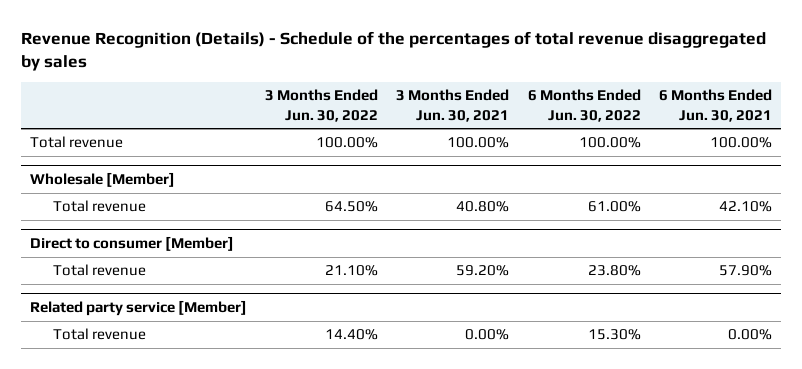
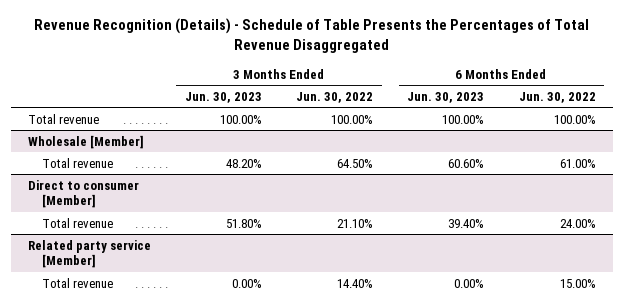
- Revenue Recognition (Details) - Schedule of the percentages of total revenue disaggregated by sales
+ Revenue Recognition (Details) - Schedule of Table Presents the Percentages of Total Revenue Disaggregated
- | 3 Months Ended Jun. 30, 2022 | 3 Months Ended Jun. 30, 2021 | 6 Months Ended Jun. 30, 2022 | 6 Months Ended Jun. 30, 2021
+ | 3 Months Ended Jun. 30, 2023 | 3 Months Ended Jun. 30, 2022 | 6 Months Ended Jun. 30, 2023 | 6 Months Ended Jun. 30, 2022
@ Direct to consumer [Member]
- Total revenue | 21.10% | 59.20% | 23.80% | 57.90%
+ Total revenue | 51.80% | 21.10% | 39.40% | 24.00%
@ Related party service [Member]
- Total revenue | 14.40% | 0.00% | 15.30% | 0.00%
+ Total revenue | 0.00% | 14.40% | 0.00% | 15.00%

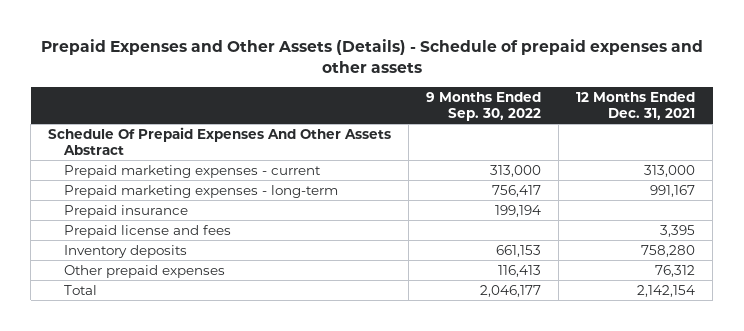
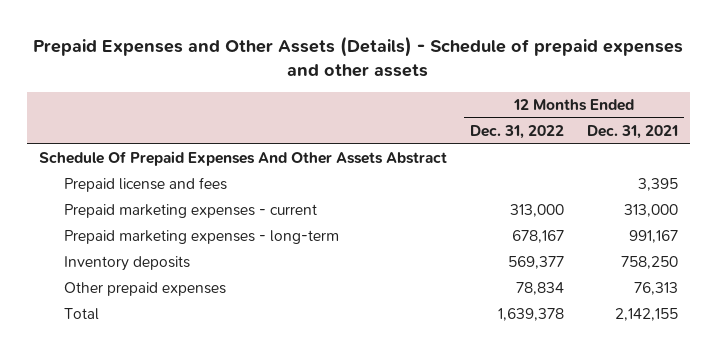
- | 9 Months Ended Sep. 30, 2022 | 12 Months Ended Dec. 31, 2021
+ | 12 Months Ended Dec. 31, 2022 | 12 Months Ended Dec. 31, 2021
moved up: Prepaid license and fees | | 3,395
- Prepaid insurance | 199,194 |
- Inventory deposits | 661,153 | 758,280
- Other prepaid expenses | 116,413 | 76,312
- Total | 2,046,177 | 2,142,154
+ Inventory deposits | 569,377 | 758,250
+ Other prepaid expenses | 78,834 | 76,313
+ Total | 1,639,378 | 2,142,155

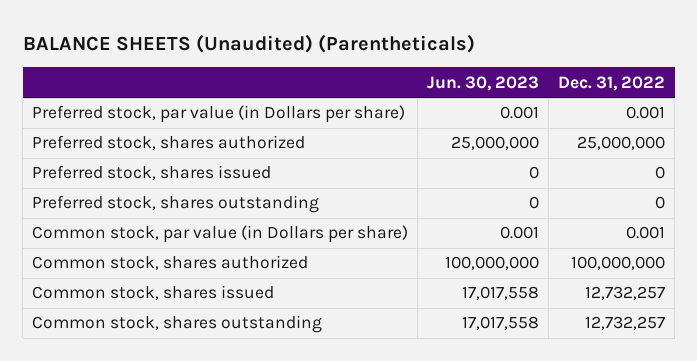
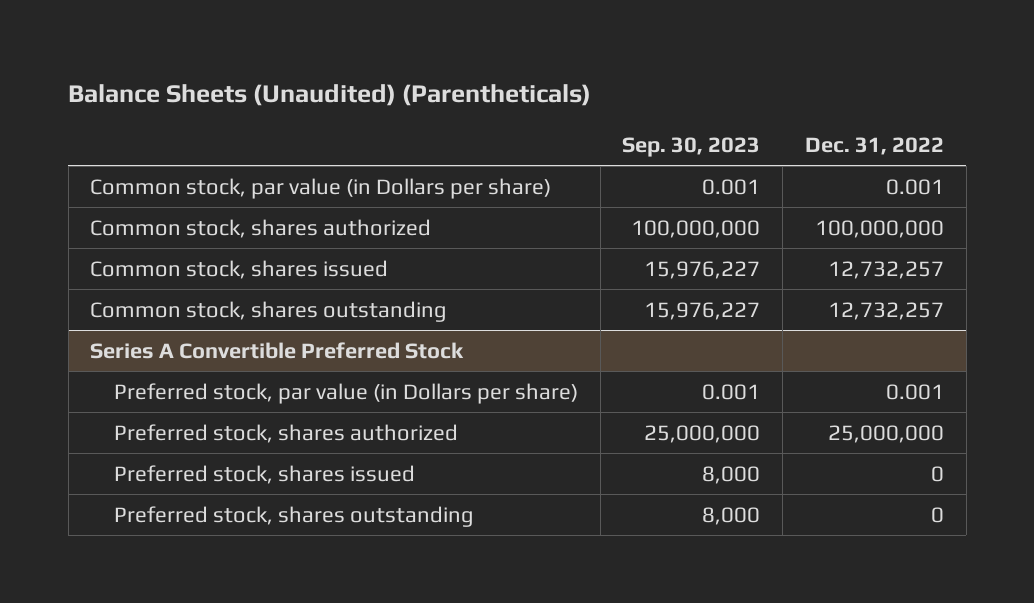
- BALANCE SHEETS (Unaudited) (Parentheticals)
+ Balance Sheets (Unaudited) (Parentheticals)
- | Jun. 30, 2023 | Dec. 31, 2022
+ | Sep. 30, 2023 | Dec. 31, 2022
- Preferred stock, par value (in Dollars per share) | 0.001 | 0.001
- Preferred stock, shares authorized | 25,000,000 | 25,000,000
- Preferred stock, shares issued | 0 | 0
- Preferred stock, shares outstanding | 0 | 0
+ Series A Convertible Preferred Stock
+ Preferred stock, par value (in Dollars per share) | 0.001 | 0.001
+ Preferred stock, shares authorized | 25,000,000 | 25,000,000
+ Preferred stock, shares issued | 8,000 | 0
+ Preferred stock, shares outstanding | 8,000 | 0

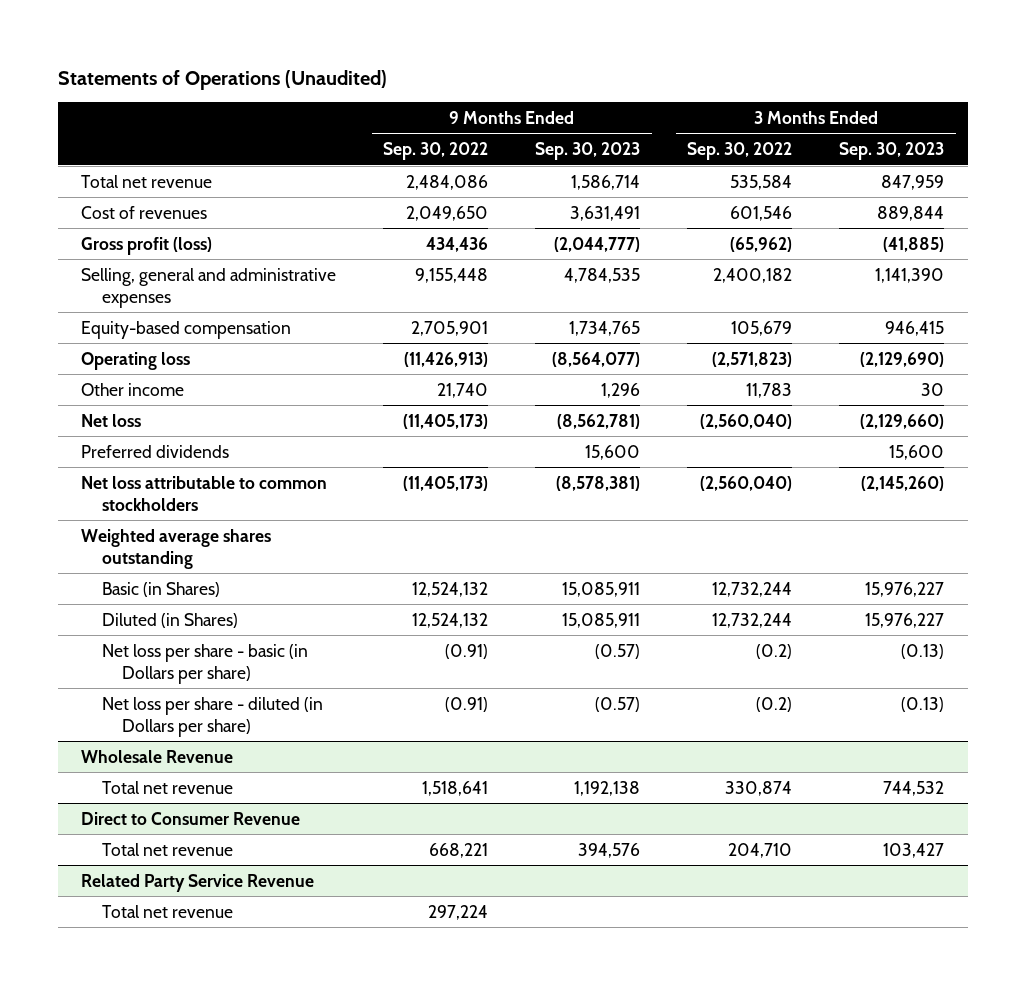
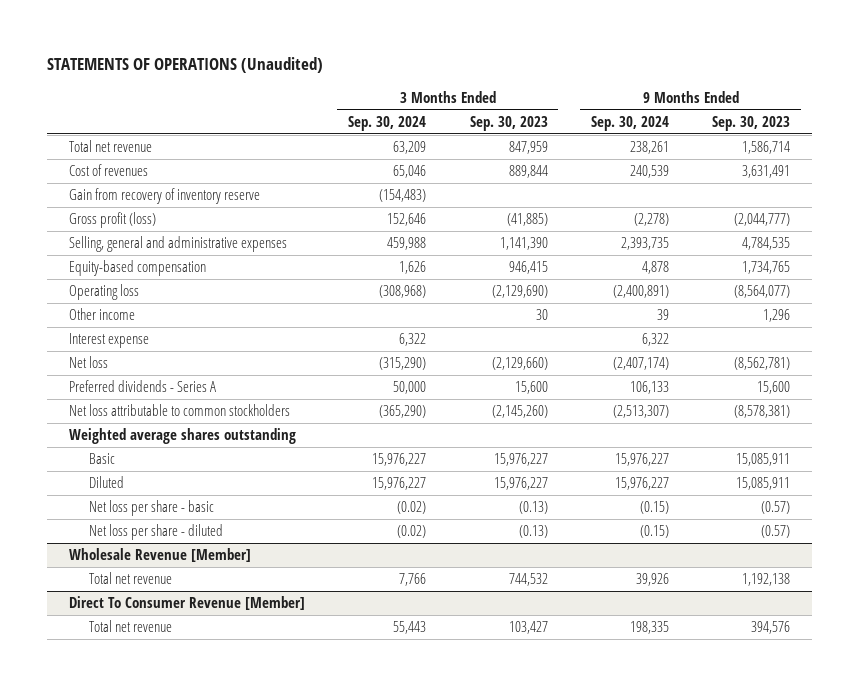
- Statements of Operations (Unaudited)
+ STATEMENTS OF OPERATIONS (Unaudited)
- | 9 Months Ended Sep. 30, 2022 | 9 Months Ended Sep. 30, 2023 | 3 Months Ended Sep. 30, 2022 | 3 Months Ended Sep. 30, 2023
+ | 3 Months Ended Sep. 30, 2024 | 3 Months Ended Sep. 30, 2023 | 9 Months Ended Sep. 30, 2024 | 9 Months Ended Sep. 30, 2023
+ Gain from recovery of inventory reserve | (154,483) | | |
+ Interest expense | 6,322 | | 6,322 |
- Preferred dividends | | 15,600 | | 15,600
+ Preferred dividends - Series A | 50,000 | 15,600 | 106,133 | 15,600
- Basic (in Shares) | 12,524,132 | 15,085,911 | 12,732,244 | 15,976,227
- Diluted (in Shares) | 12,524,132 | 15,085,911 | 12,732,244 | 15,976,227
- Net loss per share - basic (in Dollars per share) | (0.91) | (0.57) | (0.2) | (0.13)
- Net loss per share - diluted (in Dollars per share) | (0.91) | (0.57) | (0.2) | (0.13)
- Wholesale Revenue
+ Basic | 15,976,227 | 15,976,227 | 15,976,227 | 15,085,911
+ Diluted | 15,976,227 | 15,976,227 | 15,976,227 | 15,085,911
+ Net loss per share - basic | (0.02) | (0.13) | (0.15) | (0.57)
+ Net loss per share - diluted | (0.02) | (0.13) | (0.15) | (0.57)
+ Wholesale Revenue [Member]
- Direct to Consumer Revenue
+ Direct To Consumer Revenue [Member]
- Related Party Service Revenue
- Total net revenue | 297,224 | | |

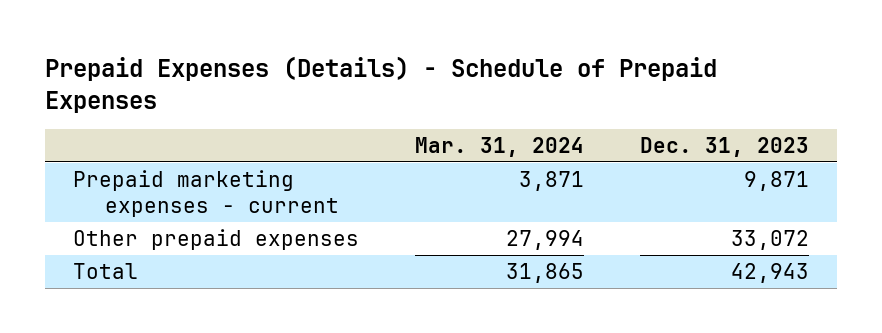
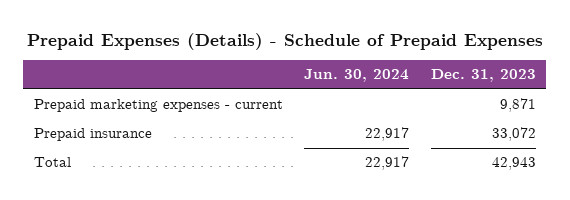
- | Mar. 31, 2024 | Dec. 31, 2023
+ | Jun. 30, 2024 | Dec. 31, 2023
- Other prepaid expenses | 27,994 | 33,072
+ Prepaid insurance | 22,917 | 33,072

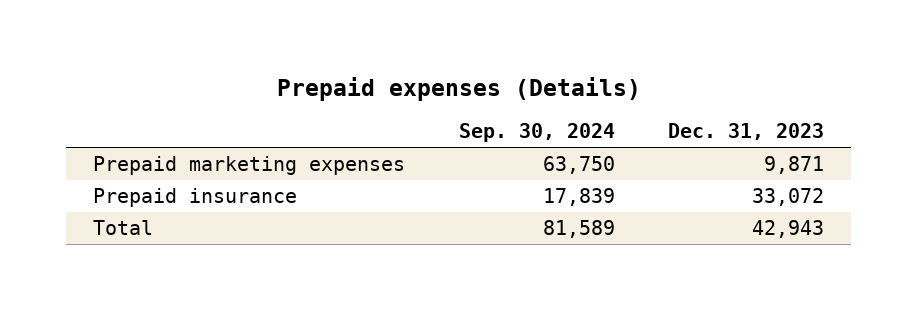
- Prepaid Expenses (Details) - Schedule of Prepaid Expenses
+ Prepaid expenses (Details)
- | Jun. 30, 2024 | Dec. 31, 2023
+ | Sep. 30, 2024 | Dec. 31, 2023
- Prepaid marketing expenses - current | | 9,871
+ Prepaid marketing expenses | 63,750 | 9,871

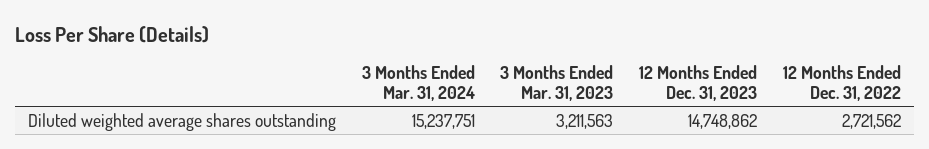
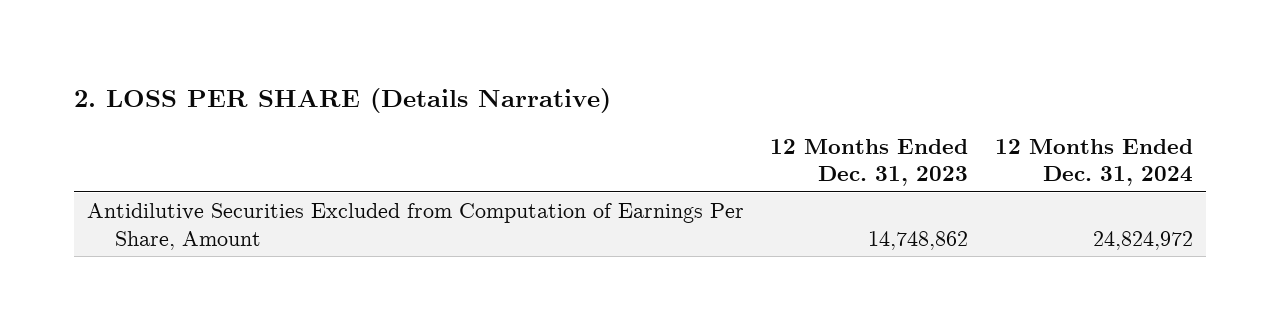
- Loss Per Share (Details)
+ 2. LOSS PER SHARE (Details Narrative)
- | 3 Months Ended Mar. 31, 2024 | 3 Months Ended Mar. 31, 2023 | 12 Months Ended Dec. 31, 2023 | 12 Months Ended Dec. 31, 2022
+ | 12 Months Ended Dec. 31, 2023 | 12 Months Ended Dec. 31, 2024
- Diluted weighted average shares outstanding | 15,237,751 | 3,211,563 | 14,748,862 | 2,721,562
+ Antidilutive Securities Excluded from Computation of Earnings Per Share, Amount | 14,748,862 | 24,824,972

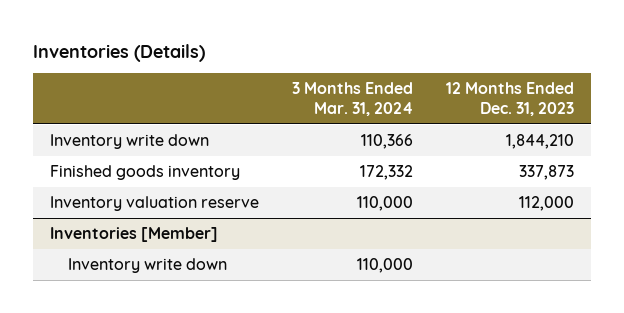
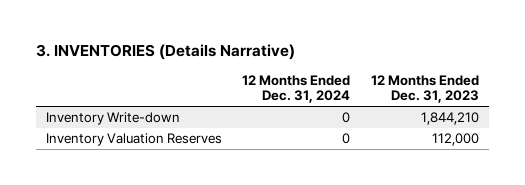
- Inventories (Details)
+ 3. INVENTORIES (Details Narrative)
- | 3 Months Ended Mar. 31, 2024 | 12 Months Ended Dec. 31, 2023
+ | 12 Months Ended Dec. 31, 2024 | 12 Months Ended Dec. 31, 2023
- Inventory write down | 110,366 | 1,844,210
- Finished goods inventory | 172,332 | 337,873
- Inventory valuation reserve | 110,000 | 112,000
- Inventories [Member]
- Inventory write down | 110,000 |
+ Inventory Write-down | 0 | 1,844,210
+ Inventory Valuation Reserves | 0 | 112,000

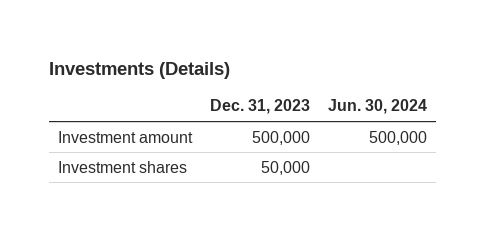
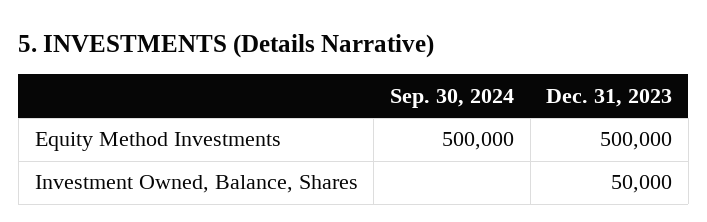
- Investments (Details)
+ 5. INVESTMENTS (Details Narrative)
- | Dec. 31, 2023 | Jun. 30, 2024
+ | Sep. 30, 2024 | Dec. 31, 2023
- Investment amount | 500,000 | 500,000
- Investment shares | 50,000 |
+ Equity Method Investments | 500,000 | 500,000
+ Investment Owned, Balance, Shares | | 50,000

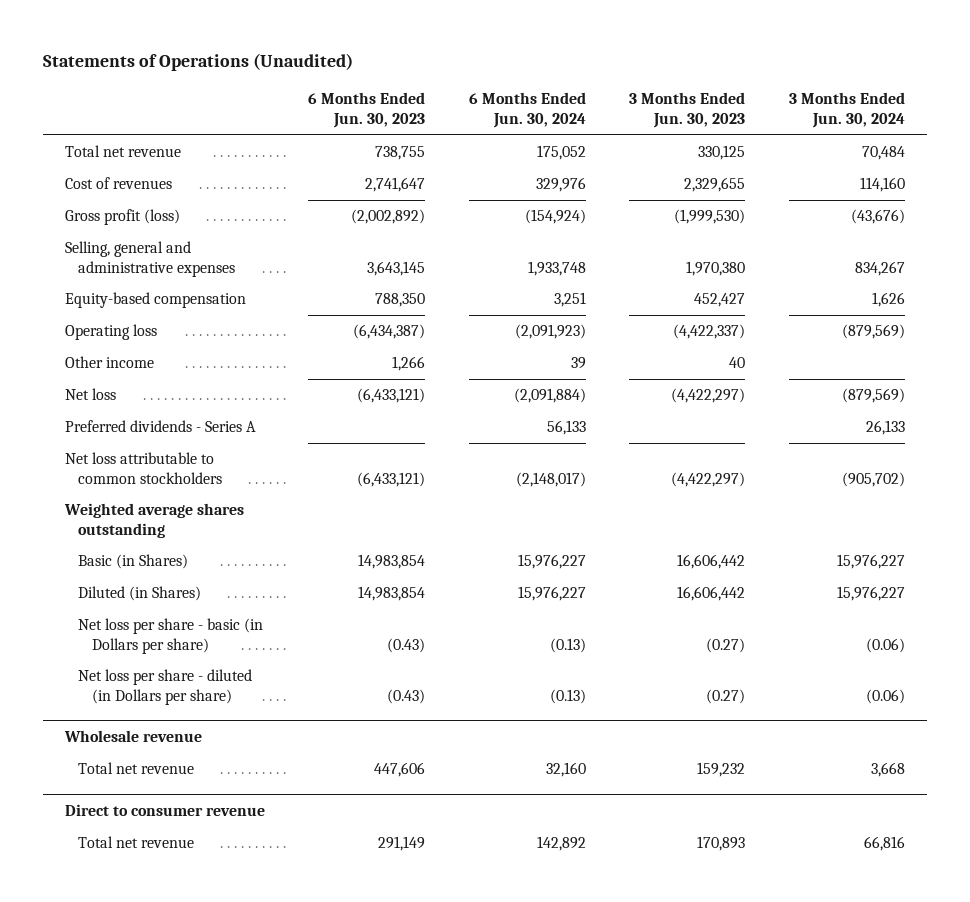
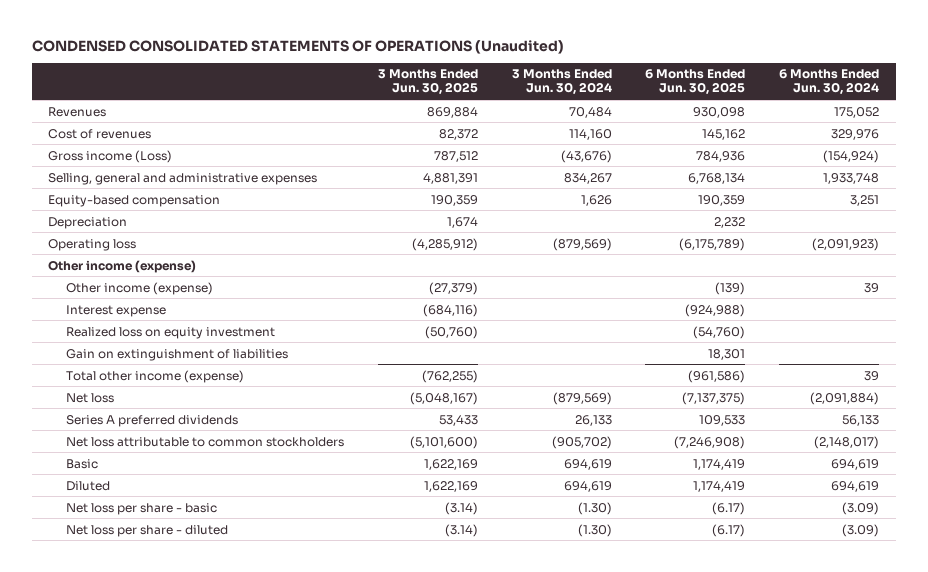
- Statements of Operations (Unaudited)
+ CONDENSED CONSOLIDATED STATEMENTS OF OPERATIONS (Unaudited)
- | 6 Months Ended Jun. 30, 2023 | 6 Months Ended Jun. 30, 2024 | 3 Months Ended Jun. 30, 2023 | 3 Months Ended Jun. 30, 2024
+ | 3 Months Ended Jun. 30, 2025 | 3 Months Ended Jun. 30, 2024 | 6 Months Ended Jun. 30, 2025 | 6 Months Ended Jun. 30, 2024
- Total net revenue | 738,755 | 175,052 | 330,125 | 70,484
+ Revenues | 869,884 | 70,484 | 930,098 | 175,052
- Gross profit (loss) | (2,002,892) | (154,924) | (1,999,530) | (43,676)
+ Gross income (Loss) | 787,512 | (43,676) | 784,936 | (154,924)
+ Depreciation | 1,674 | | 2,232 |
- Other income | 1,266 | 39 | 40 |
+ Other income (expense)
+ Other income (expense) | (27,379) | | (139) | 39
+ Interest expense | (684,116) | | (924,988) |
+ Realized loss on equity investment | (50,760) | | (54,760) |
+ Gain on extinguishment of liabilities | | | 18,301 |
+ Total other income (expense) | (762,255) | | (961,586) | 39
- Preferred dividends - Series A | | 56,133 | | 26,133
+ Series A preferred dividends | 53,433 | 26,133 | 109,533 | 56,133
- Weighted average shares outstanding
- Basic (in Shares) | 14,983,854 | 15,976,227 | 16,606,442 | 15,976,227
- Diluted (in Shares) | 14,983,854 | 15,976,227 | 16,606,442 | 15,976,227
- Net loss per share - basic (in Dollars per share) | (0.43) | (0.13) | (0.27) | (0.06)
- Net loss per share - diluted (in Dollars per share) | (0.43) | (0.13) | (0.27) | (0.06)
- Wholesale revenue
- Total net revenue | 447,606 | 32,160 | 159,232 | 3,668
- Direct to consumer revenue
- Total net revenue | 291,149 | 142,892 | 170,893 | 66,816
+ Basic | 1,622,169 | 694,619 | 1,174,419 | 694,619
+ Diluted | 1,622,169 | 694,619 | 1,174,419 | 694,619
+ Net loss per share - basic | (3.14) | (1.30) | (6.17) | (3.09)
+ Net loss per share - diluted | (3.14) | (1.30) | (6.17) | (3.09)

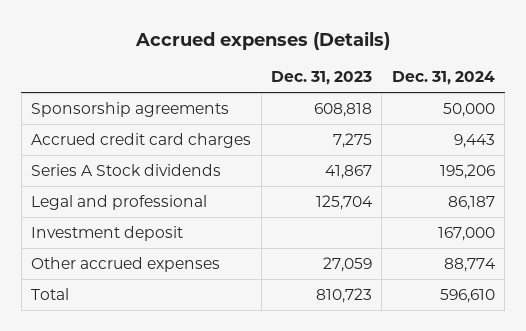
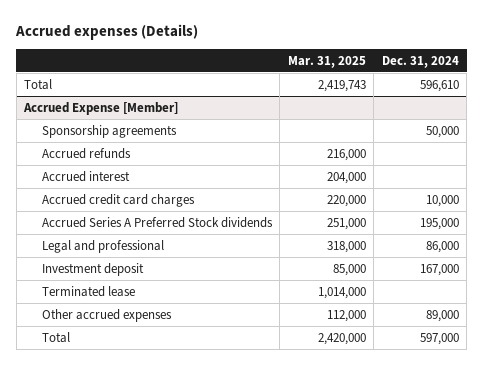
- | Dec. 31, 2023 | Dec. 31, 2024
+ | Mar. 31, 2025 | Dec. 31, 2024
moved up: Total | 2,419,743 | 596,610
+ Accrued Expense [Member]
- Accrued credit card charges | 7,275 | 9,443
- Series A Stock dividends | 41,867 | 195,206
- Legal and professional | 125,704 | 86,187
+ Accrued refunds | 216,000 |
+ Accrued interest | 204,000 |
+ Accrued credit card charges | 220,000 | 10,000
+ Accrued Series A Preferred Stock dividends | 251,000 | 195,000
+ Legal and professional | 318,000 | 86,000
- Other accrued expenses | 27,059 | 88,774
+ Terminated lease | 1,014,000 |
+ Other accrued expenses | 112,000 | 89,000
+ Total | 2,420,000 | 597,000

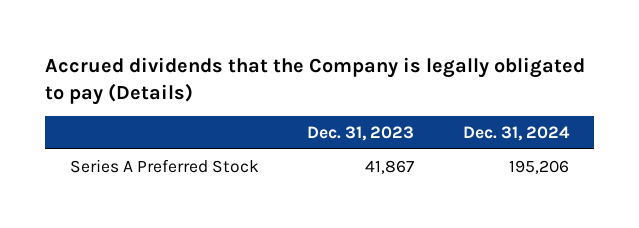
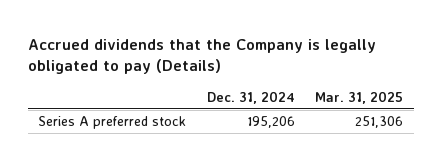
- | Dec. 31, 2023 | Dec. 31, 2024
+ | Dec. 31, 2024 | Mar. 31, 2025
- Series A Preferred Stock | 41,867 | 195,206
+ Series A preferred stock | 195,206 | 251,306

